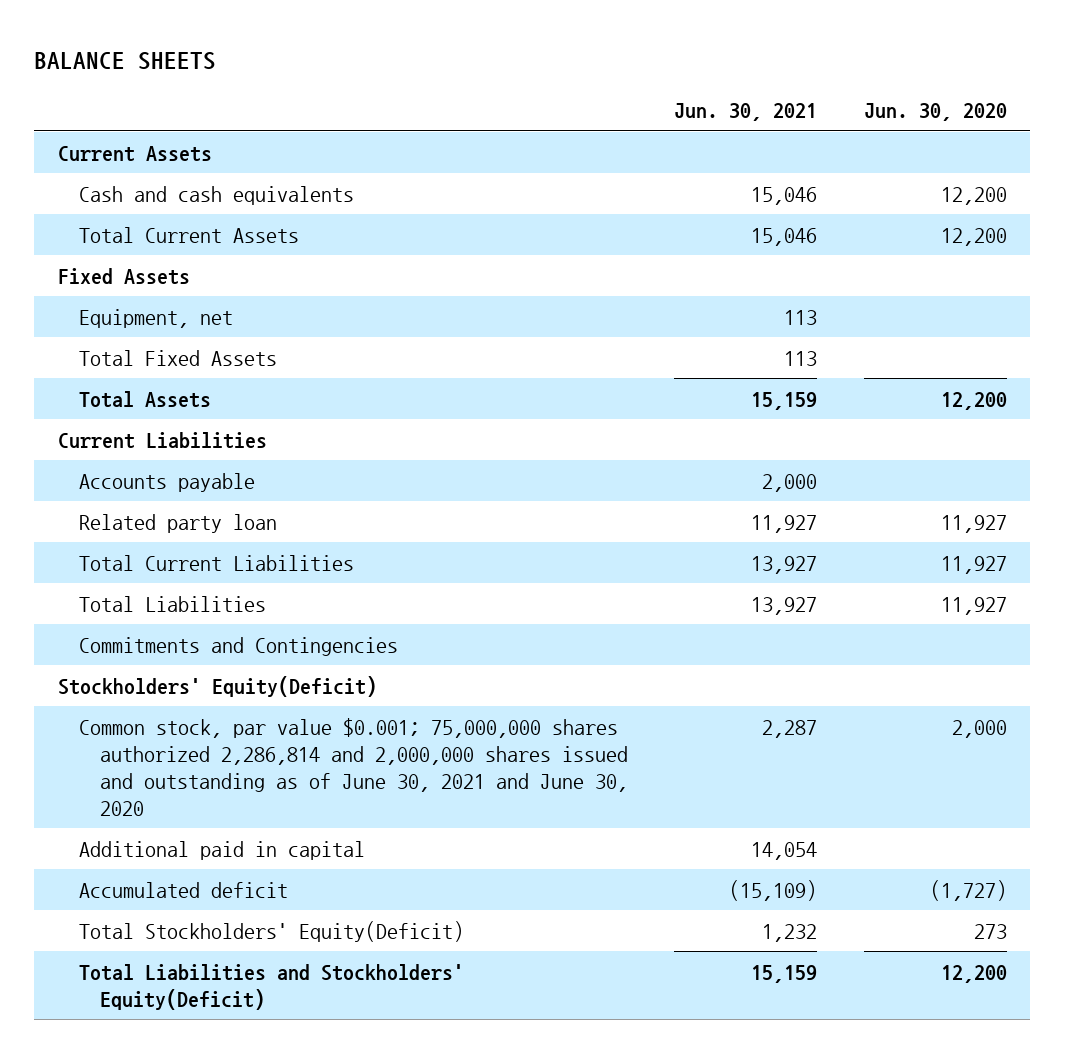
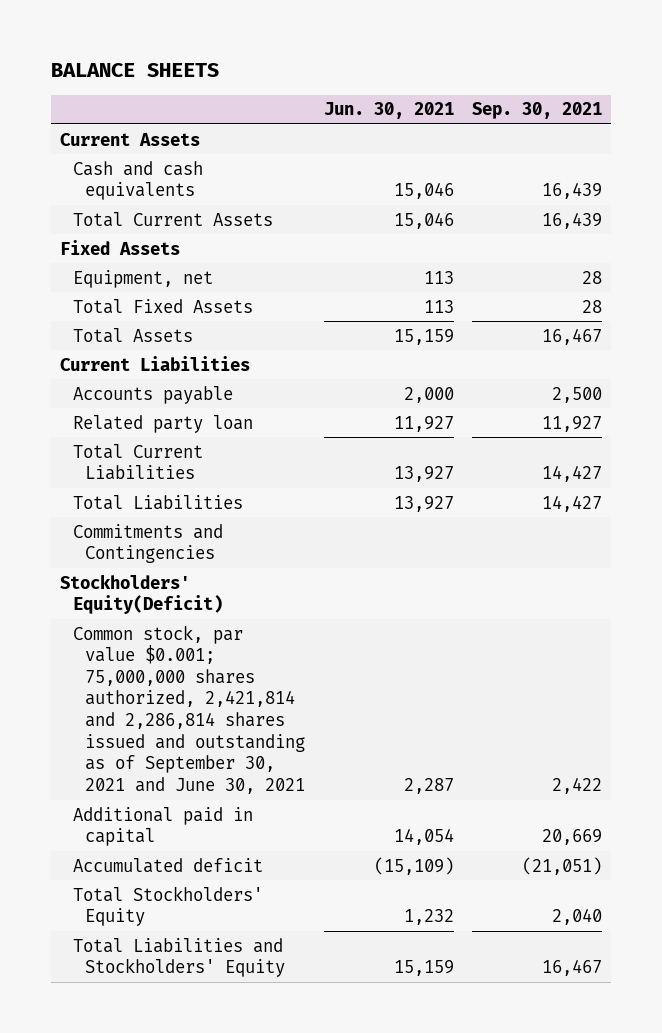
- | Jun. 30, 2021 | Jun. 30, 2020
+ | Jun. 30, 2021 | Sep. 30, 2021
- Common stock, par value $0.001; 75,000,000 shares authorized 2,286,814 and 2,000,000 shares issued and outstanding as of June 30, 2021 and June 30, 2020 | 2,287 | 2,000
+ Common stock, par value $0.001; 75,000,000 shares authorized, 2,421,814 and 2,286,814 shares issued and outstanding as of September 30, 2021 and June 30, 2021 | 2,287 | 2,422
- Total Stockholders' Equity(Deficit) | 1,232 | 273
- Total Liabilities and Stockholders' Equity(Deficit) | 15,159 | 12,200
+ Total Stockholders' Equity | 1,232 | 2,040
+ Total Liabilities and Stockholders' Equity | 15,159 | 16,467

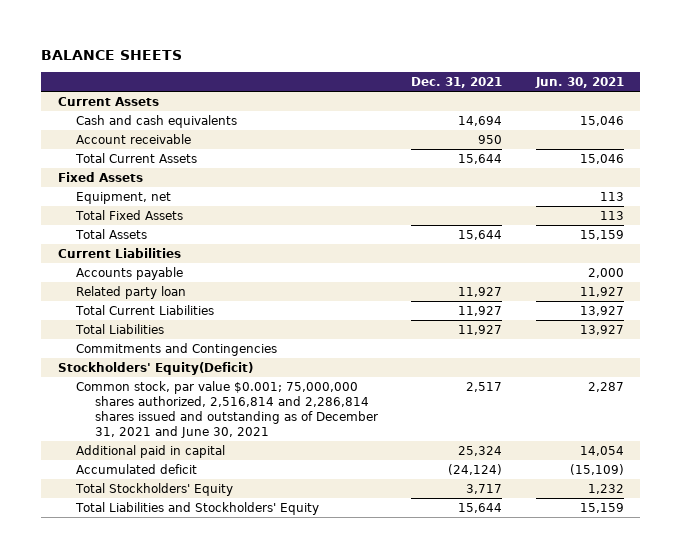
- | Jun. 30, 2021 | Sep. 30, 2021
+ | Dec. 31, 2021 | Jun. 30, 2021
+ Account receivable | 950 |
- Common stock, par value $0.001; 75,000,000 shares authorized, 2,421,814 and 2,286,814 shares issued and outstanding as of September 30, 2021 and June 30, 2021 | 2,287 | 2,422
+ Common stock, par value $0.001; 75,000,000 shares authorized, 2,516,814 and 2,286,814 shares issued and outstanding as of December 31, 2021 and June 30, 2021 | 2,517 | 2,287

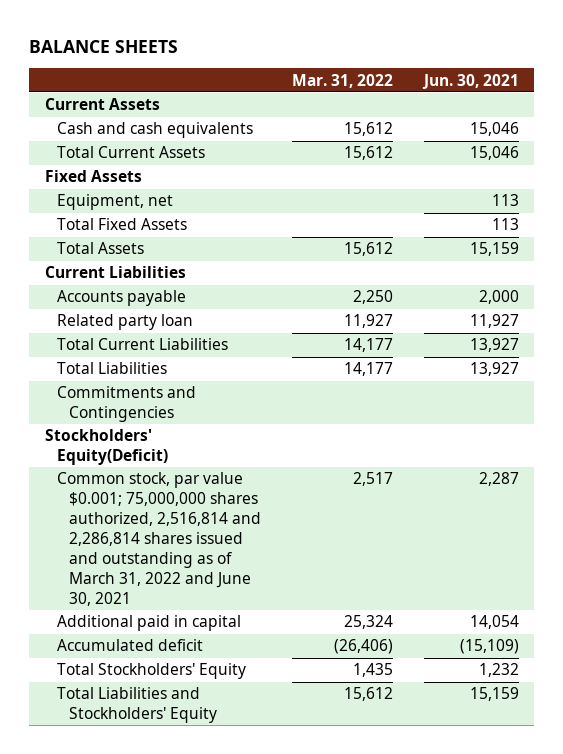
- | Dec. 31, 2021 | Jun. 30, 2021
+ | Mar. 31, 2022 | Jun. 30, 2021
- Account receivable | 950 |
- Common stock, par value $0.001; 75,000,000 shares authorized, 2,516,814 and 2,286,814 shares issued and outstanding as of December 31, 2021 and June 30, 2021 | 2,517 | 2,287
+ Common stock, par value $0.001; 75,000,000 shares authorized, 2,516,814 and 2,286,814 shares issued and outstanding as of March 31, 2022 and June 30, 2021 | 2,517 | 2,287

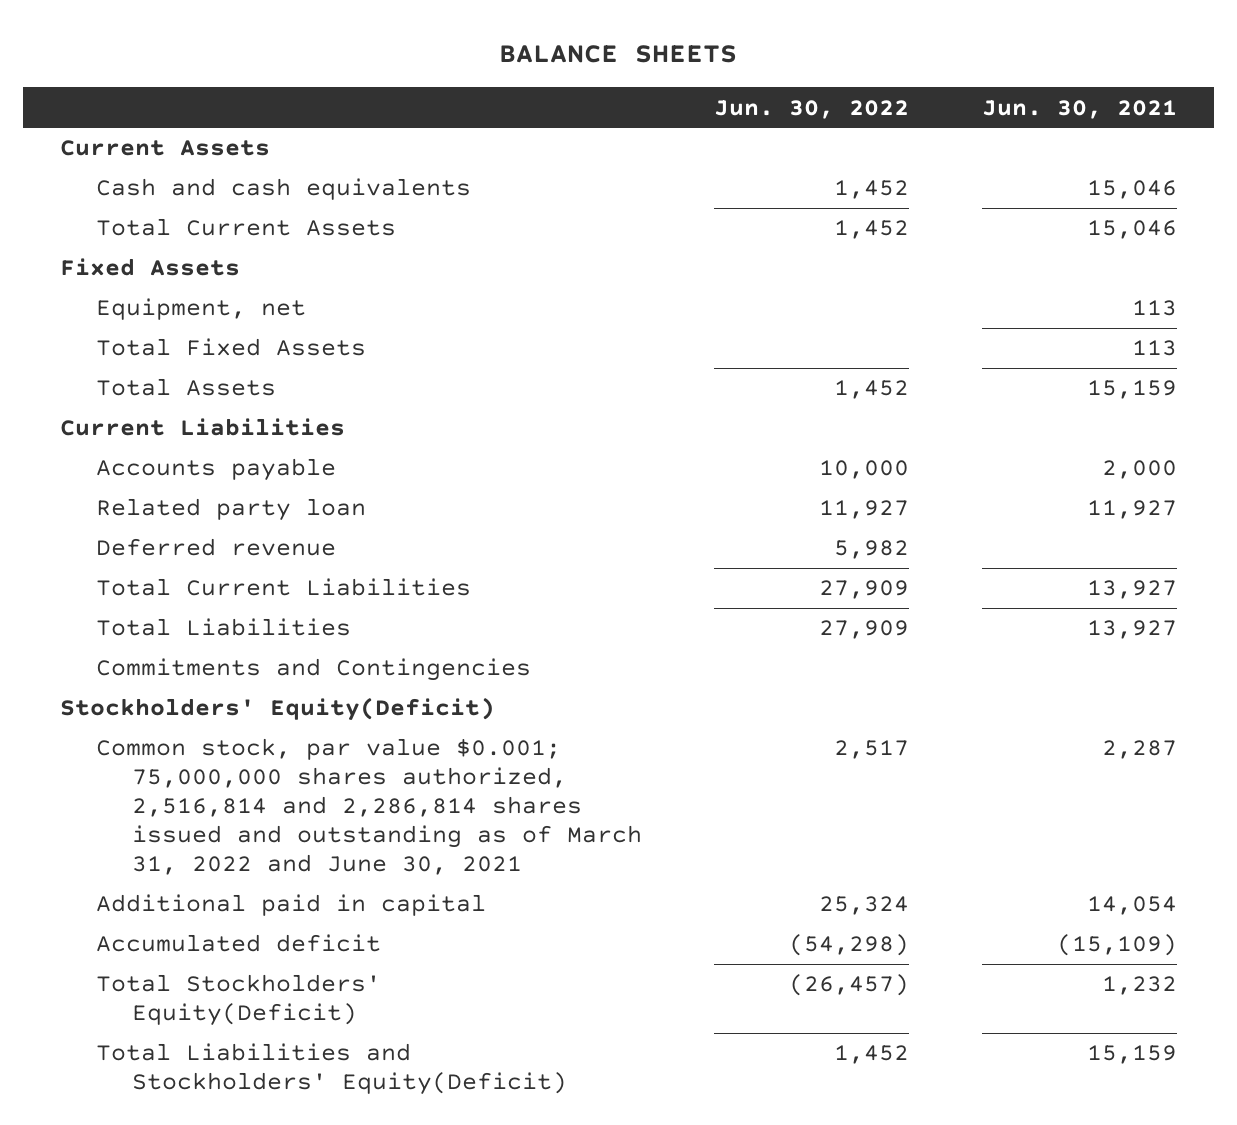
- | Mar. 31, 2022 | Jun. 30, 2021
+ | Jun. 30, 2022 | Jun. 30, 2021
+ Deferred revenue | 5,982 |
- Total Stockholders' Equity | 1,435 | 1,232
- Total Liabilities and Stockholders' Equity | 15,612 | 15,159
+ Total Stockholders' Equity(Deficit) | (26,457) | 1,232
+ Total Liabilities and Stockholders' Equity(Deficit) | 1,452 | 15,159

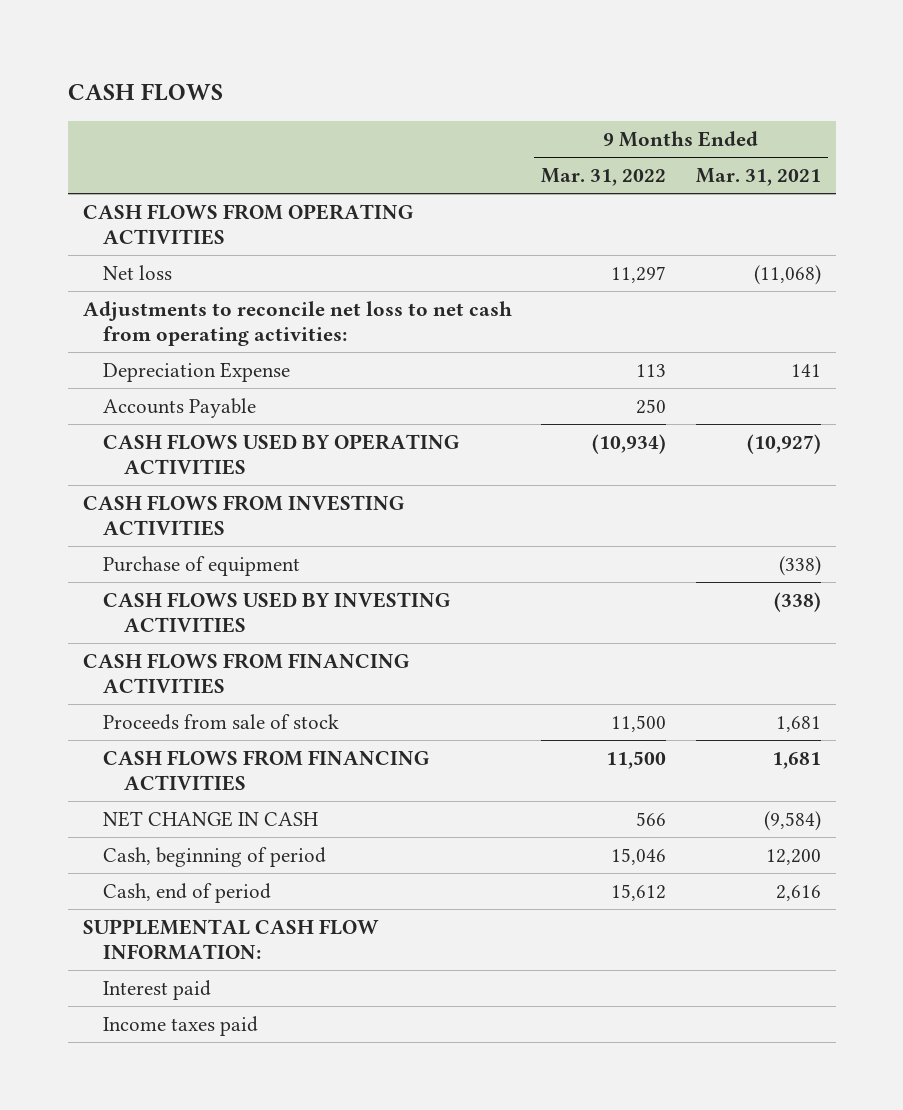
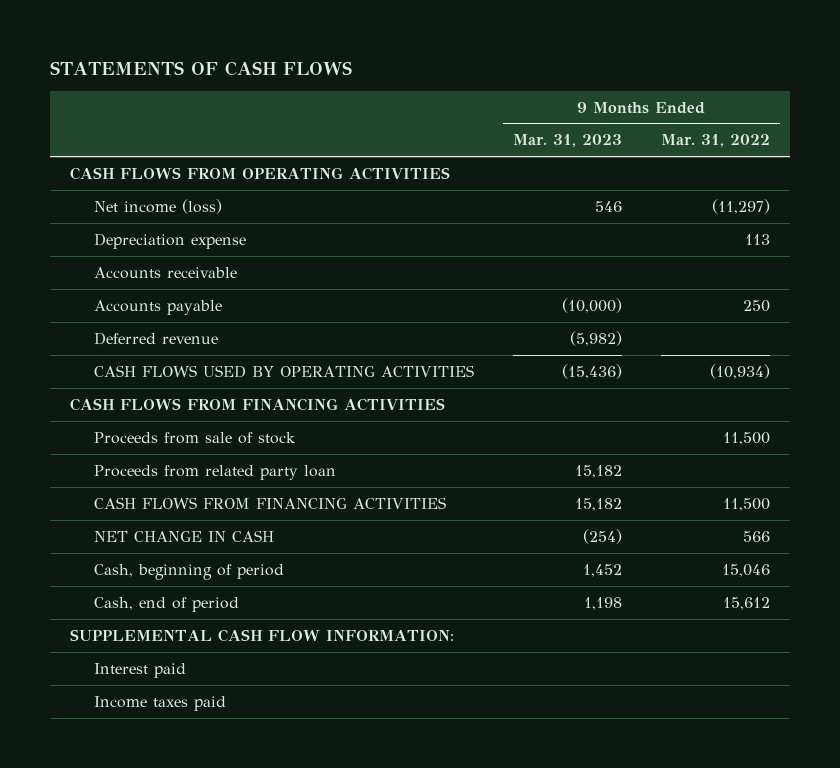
- CASH FLOWS
+ STATEMENTS OF CASH FLOWS
- | 9 Months Ended Mar. 31, 2022 | 9 Months Ended Mar. 31, 2021
+ | 9 Months Ended Mar. 31, 2023 | 9 Months Ended Mar. 31, 2022
- Net loss | 11,297 | (11,068)
- Adjustments to reconcile net loss to net cash from operating activities:
- Depreciation Expense | 113 | 141
- Accounts Payable | 250 |
+ Net income (loss) | 546 | (11,297)
+ Depreciation expense | | 113
+ Accounts receivable
+ Accounts payable | (10,000) | 250
+ Deferred revenue | (5,982) |
- CASH FLOWS FROM INVESTING ACTIVITIES
- Purchase of equipment | | (338)
- CASH FLOWS USED BY INVESTING ACTIVITIES | | (338)
+ Proceeds from related party loan | 15,182 |

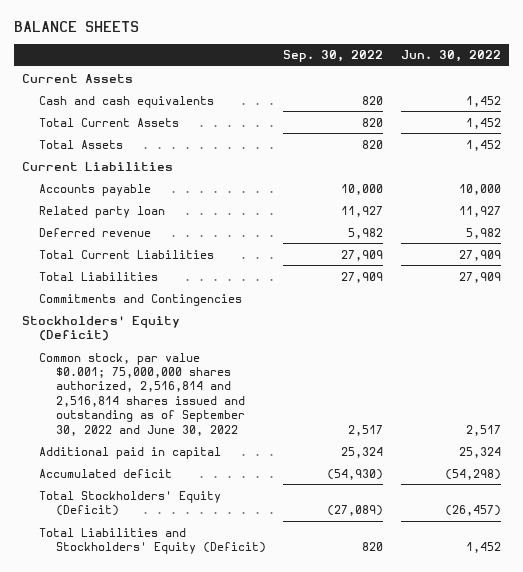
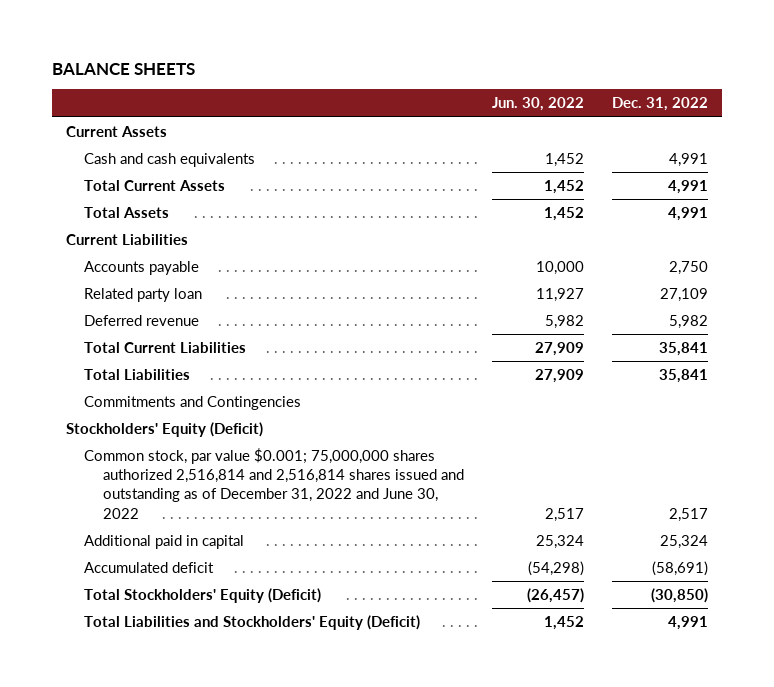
- | Sep. 30, 2022 | Jun. 30, 2022
+ | Jun. 30, 2022 | Dec. 31, 2022
- Common stock, par value $0.001; 75,000,000 shares authorized, 2,516,814 and 2,516,814 shares issued and outstanding as of September 30, 2022 and June 30, 2022 | 2,517 | 2,517
+ Common stock, par value $0.001; 75,000,000 shares authorized 2,516,814 and 2,516,814 shares issued and outstanding as of December 31, 2022 and June 30, 2022 | 2,517 | 2,517

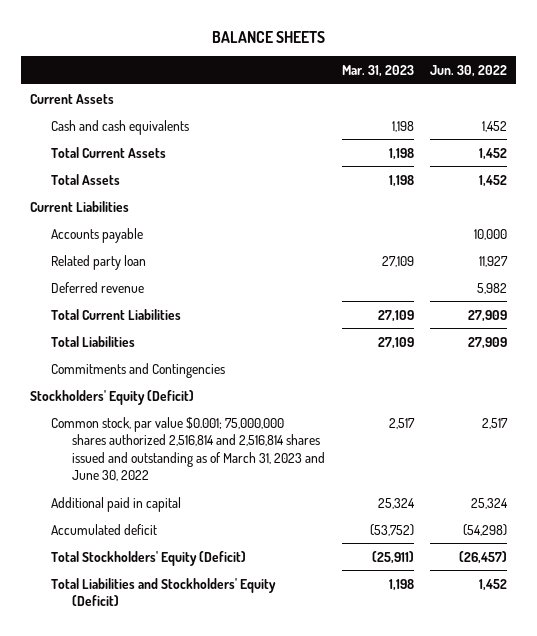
- | Jun. 30, 2022 | Dec. 31, 2022
+ | Mar. 31, 2023 | Jun. 30, 2022
- Common stock, par value $0.001; 75,000,000 shares authorized 2,516,814 and 2,516,814 shares issued and outstanding as of December 31, 2022 and June 30, 2022 | 2,517 | 2,517
+ Common stock, par value $0.001; 75,000,000 shares authorized 2,516,814 and 2,516,814 shares issued and outstanding as of March 31, 2023 and June 30, 2022 | 2,517 | 2,517

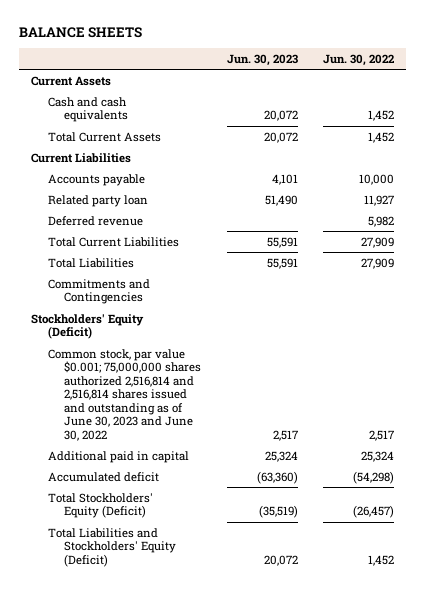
- | Mar. 31, 2023 | Jun. 30, 2022
+ | Jun. 30, 2023 | Jun. 30, 2022
- Total Assets | 1,198 | 1,452
- Common stock, par value $0.001; 75,000,000 shares authorized 2,516,814 and 2,516,814 shares issued and outstanding as of March 31, 2023 and June 30, 2022 | 2,517 | 2,517
+ Common stock, par value $0.001; 75,000,000 shares authorized 2,516,814 and 2,516,814 shares issued and outstanding as of June 30, 2023 and June 30, 2022 | 2,517 | 2,517

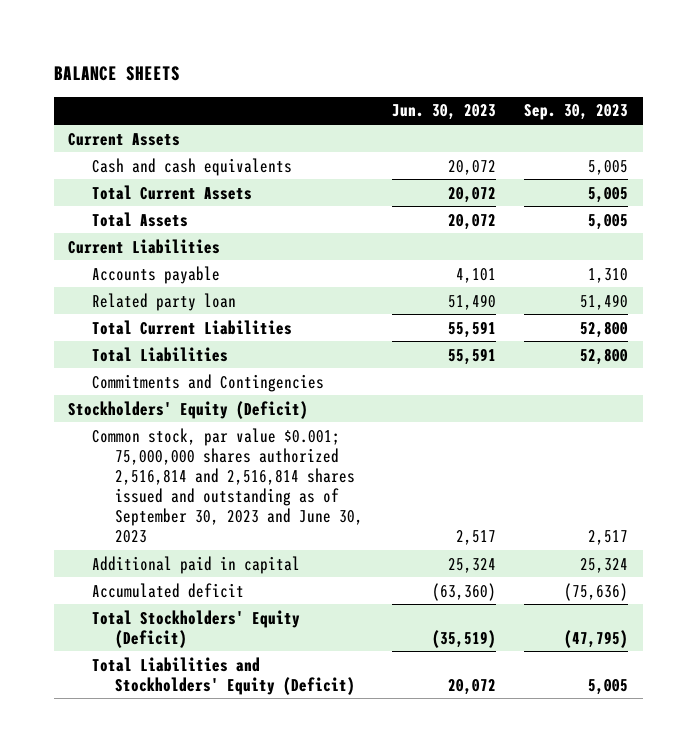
- | Jun. 30, 2023 | Jun. 30, 2022
+ | Jun. 30, 2023 | Sep. 30, 2023
+ Total Assets | 20,072 | 5,005
- Deferred revenue | | 5,982
- Common stock, par value $0.001; 75,000,000 shares authorized 2,516,814 and 2,516,814 shares issued and outstanding as of June 30, 2023 and June 30, 2022 | 2,517 | 2,517
+ Common stock, par value $0.001; 75,000,000 shares authorized 2,516,814 and 2,516,814 shares issued and outstanding as of September 30, 2023 and June 30, 2023 | 2,517 | 2,517

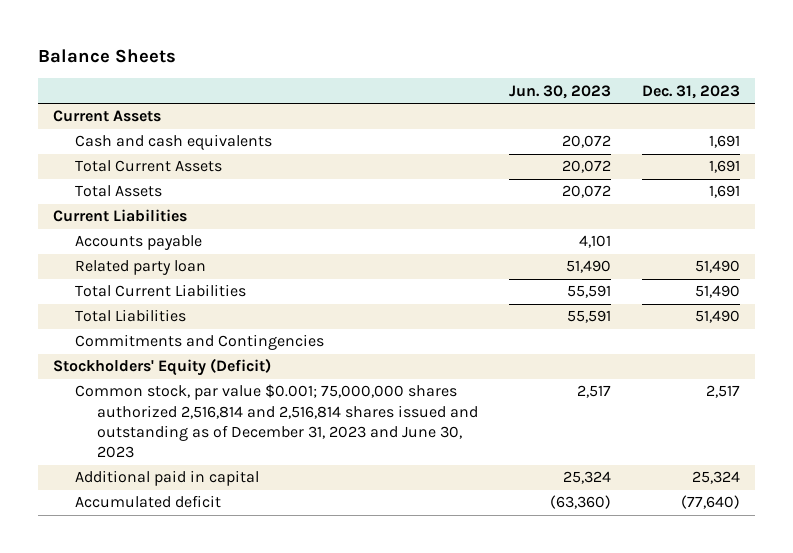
- BALANCE SHEETS
+ Balance Sheets
- | Jun. 30, 2023 | Sep. 30, 2023
+ | Jun. 30, 2023 | Dec. 31, 2023
- Common stock, par value $0.001; 75,000,000 shares authorized 2,516,814 and 2,516,814 shares issued and outstanding as of September 30, 2023 and June 30, 2023 | 2,517 | 2,517
+ Common stock, par value $0.001; 75,000,000 shares authorized 2,516,814 and 2,516,814 shares issued and outstanding as of December 31, 2023 and June 30, 2023 | 2,517 | 2,517
- Total Stockholders' Equity (Deficit) | (35,519) | (47,795)
- Total Liabilities and Stockholders' Equity (Deficit) | 20,072 | 5,005

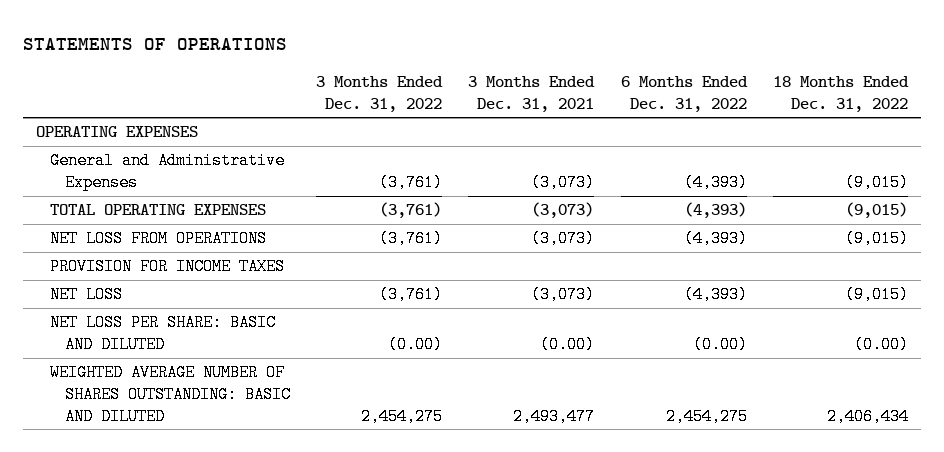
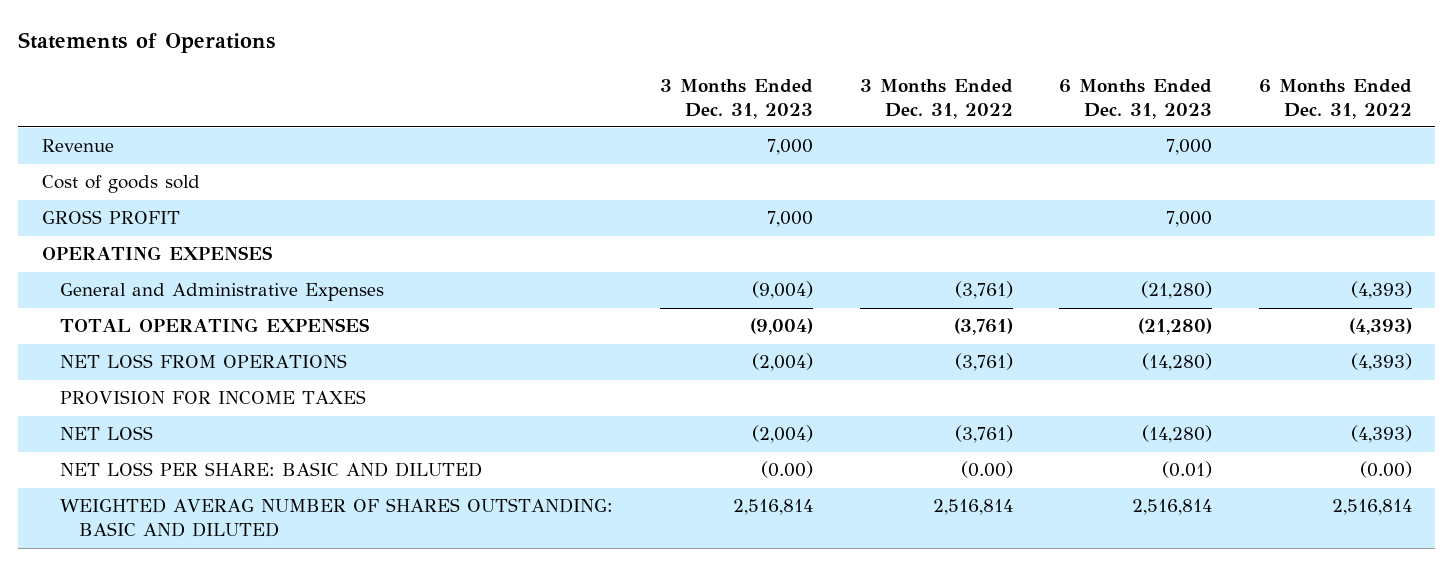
- STATEMENTS OF OPERATIONS
+ Statements of Operations
- | 3 Months Ended Dec. 31, 2022 | 3 Months Ended Dec. 31, 2021 | 6 Months Ended Dec. 31, 2022 | 18 Months Ended Dec. 31, 2022
+ | 3 Months Ended Dec. 31, 2023 | 3 Months Ended Dec. 31, 2022 | 6 Months Ended Dec. 31, 2023 | 6 Months Ended Dec. 31, 2022
+ Revenue | 7,000 | | 7,000 |
+ Cost of goods sold
+ GROSS PROFIT | 7,000 | | 7,000 |
- WEIGHTED AVERAGE NUMBER OF SHARES OUTSTANDING: BASIC AND DILUTED | 2,454,275 | 2,493,477 | 2,454,275 | 2,406,434
+ WEIGHTED AVERAG NUMBER OF SHARES OUTSTANDING: BASIC AND DILUTED | 2,516,814 | 2,516,814 | 2,516,814 | 2,516,814

